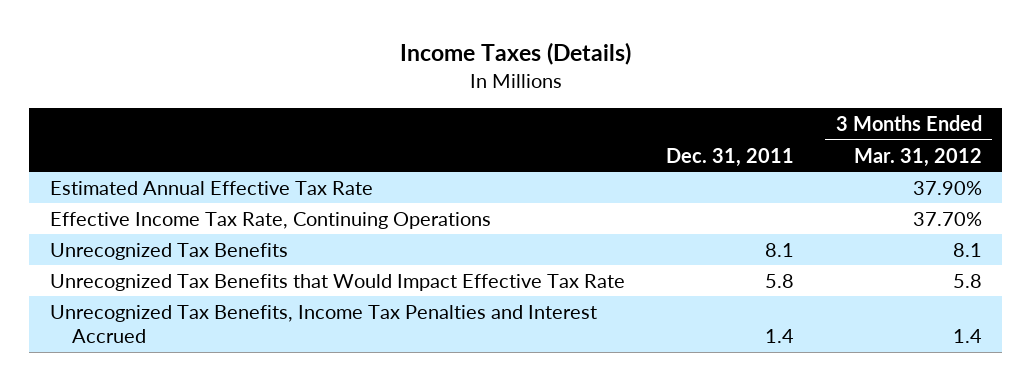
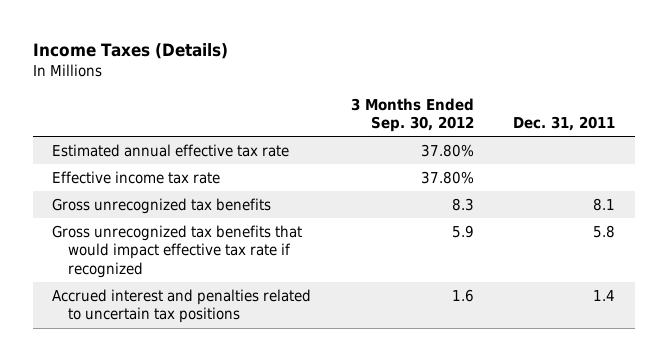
- | Dec. 31, 2011 | 3 Months Ended Mar. 31, 2012
+ | 3 Months Ended Sep. 30, 2012 | Dec. 31, 2011
- Estimated Annual Effective Tax Rate | | 37.90%
- Effective Income Tax Rate, Continuing Operations | | 37.70%
- Unrecognized Tax Benefits | 8.1 | 8.1
- Unrecognized Tax Benefits that Would Impact Effective Tax Rate | 5.8 | 5.8
- Unrecognized Tax Benefits, Income Tax Penalties and Interest Accrued | 1.4 | 1.4
+ Estimated annual effective tax rate | 37.80% |
+ Effective income tax rate | 37.80% |
+ Gross unrecognized tax benefits | 8.3 | 8.1
+ Gross unrecognized tax benefits that would impact effective tax rate if recognized | 5.9 | 5.8
+ Accrued interest and penalties related to uncertain tax positions | 1.6 | 1.4

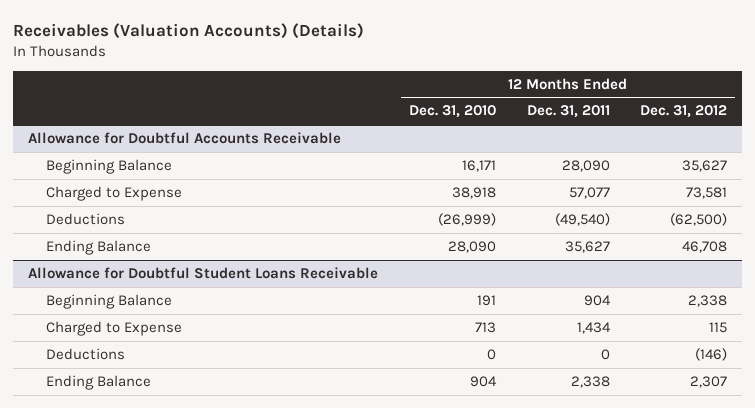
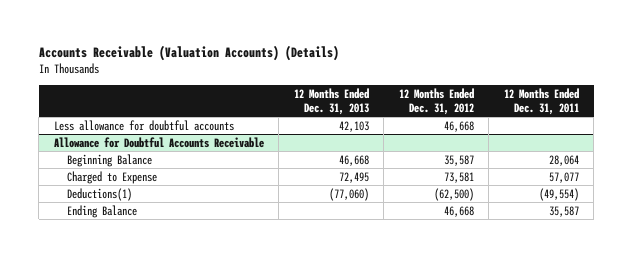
- Receivables (Valuation Accounts) (Details)
+ Accounts Receivable (Valuation Accounts) (Details)
- | 12 Months Ended Dec. 31, 2010 | 12 Months Ended Dec. 31, 2011 | 12 Months Ended Dec. 31, 2012
+ | 12 Months Ended Dec. 31, 2013 | 12 Months Ended Dec. 31, 2012 | 12 Months Ended Dec. 31, 2011
+ Less allowance for doubtful accounts | 42,103 | 46,668 |
@ Allowance for Doubtful Accounts Receivable
- Beginning Balance | 16,171 | 28,090 | 35,627
+ Beginning Balance | 46,668 | 35,587 | 28,064
- Deductions | (26,999) | (49,540) | (62,500)
- Ending Balance | 28,090 | 35,627 | 46,708
- Allowance for Doubtful Student Loans Receivable
- Beginning Balance | 191 | 904 | 2,338
- Charged to Expense | 713 | 1,434 | 115
- Deductions | 0 | 0 | (146)
- Ending Balance | 904 | 2,338 | 2,307
@ Allowance for Doubtful Accounts Receivable
+ Deductions(1) | (77,060) | (62,500) | (49,554)
+ Ending Balance | | 46,668 | 35,587

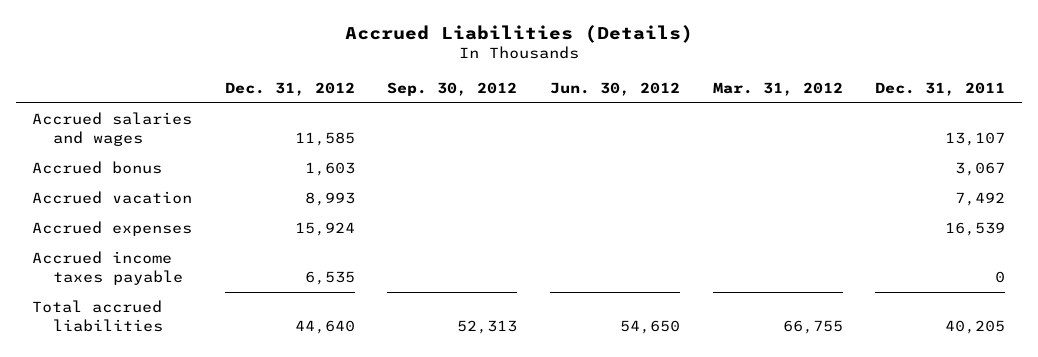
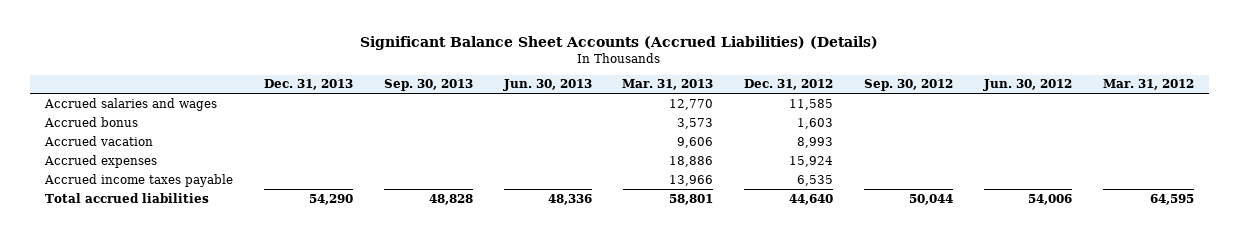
- Accrued Liabilities (Details)
+ Significant Balance Sheet Accounts (Accrued Liabilities) (Details)
- | Dec. 31, 2012 | Sep. 30, 2012 | Jun. 30, 2012 | Mar. 31, 2012 | Dec. 31, 2011
+ | Dec. 31, 2013 | Sep. 30, 2013 | Jun. 30, 2013 | Mar. 31, 2013 | Dec. 31, 2012 | Sep. 30, 2012 | Jun. 30, 2012 | Mar. 31, 2012
- Total accrued liabilities | 44,640 | 52,313 | 54,650 | 66,755 | 40,205
+ Total accrued liabilities | 54,290 | 48,828 | 48,336 | 58,801 | 44,640 | 50,044 | 54,006 | 64,595

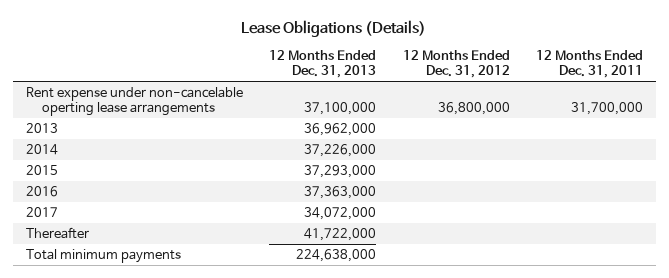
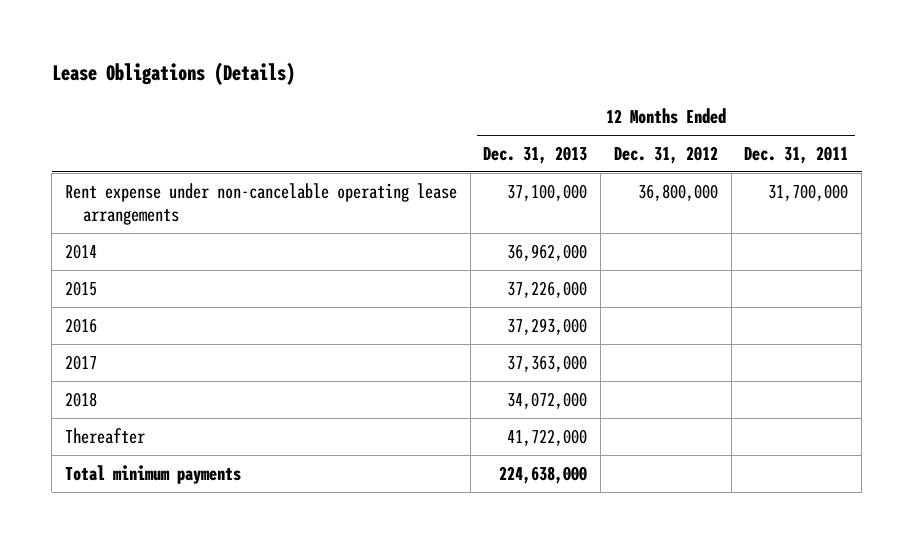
- Rent expense under non-cancelable operting lease arrangements | 37,100,000 | 36,800,000 | 31,700,000
- 2013 | 36,962,000 | |
- 2014 | 37,226,000 | |
- 2015 | 37,293,000 | |
- 2016 | 37,363,000 | |
- 2017 | 34,072,000 | |
+ Rent expense under non-cancelable operating lease arrangements | 37,100,000 | 36,800,000 | 31,700,000
+ 2014 | 36,962,000 | |
+ 2015 | 37,226,000 | |
+ 2016 | 37,293,000 | |
+ 2017 | 37,363,000 | |
+ 2018 | 34,072,000 | |

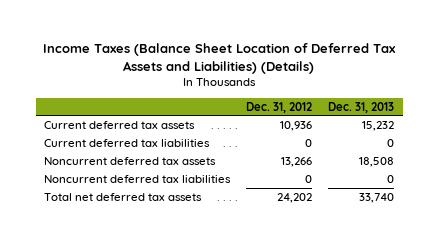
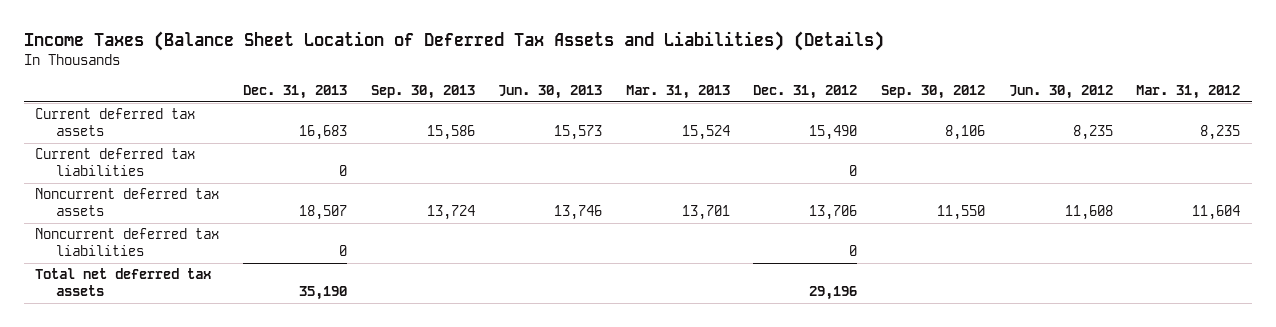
- | Dec. 31, 2012 | Dec. 31, 2013
+ | Dec. 31, 2013 | Sep. 30, 2013 | Jun. 30, 2013 | Mar. 31, 2013 | Dec. 31, 2012 | Sep. 30, 2012 | Jun. 30, 2012 | Mar. 31, 2012
- Current deferred tax assets | 10,936 | 15,232
+ Current deferred tax assets | 16,683 | 15,586 | 15,573 | 15,524 | 15,490 | 8,106 | 8,235 | 8,235
- Noncurrent deferred tax assets | 13,266 | 18,508
+ Noncurrent deferred tax assets | 18,507 | 13,724 | 13,746 | 13,701 | 13,706 | 11,550 | 11,608 | 11,604
- Total net deferred tax assets | 24,202 | 33,740
+ Total net deferred tax assets | 35,190 | | | | 29,196 | | |

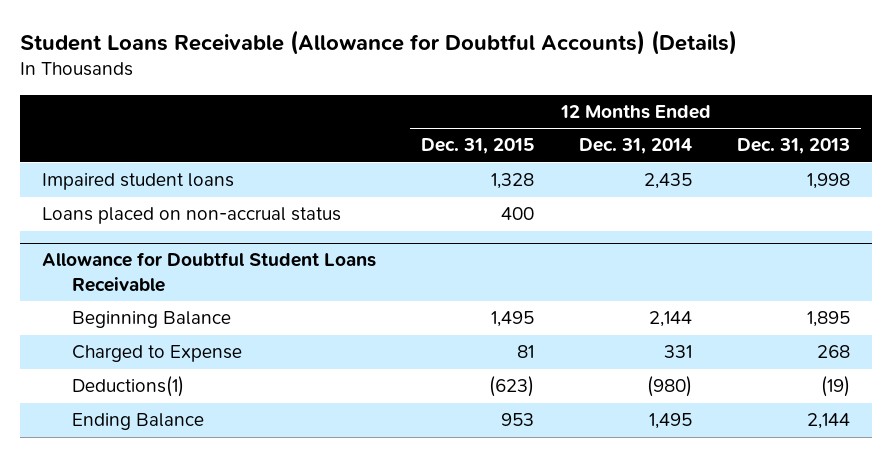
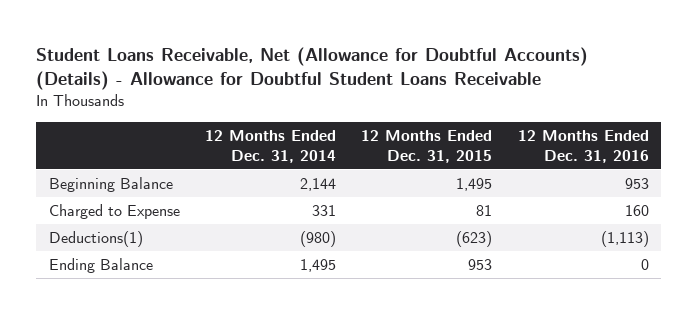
- Student Loans Receivable (Allowance for Doubtful Accounts) (Details)
+ Student Loans Receivable, Net (Allowance for Doubtful Accounts) (Details) - Allowance for Doubtful Student Loans Receivable
- | 12 Months Ended Dec. 31, 2015 | 12 Months Ended Dec. 31, 2014 | 12 Months Ended Dec. 31, 2013
+ | 12 Months Ended Dec. 31, 2014 | 12 Months Ended Dec. 31, 2015 | 12 Months Ended Dec. 31, 2016
- Impaired student loans | 1,328 | 2,435 | 1,998
- Loans placed on non-accrual status | 400 | |
- Allowance for Doubtful Student Loans Receivable

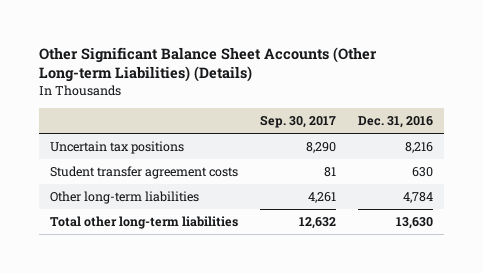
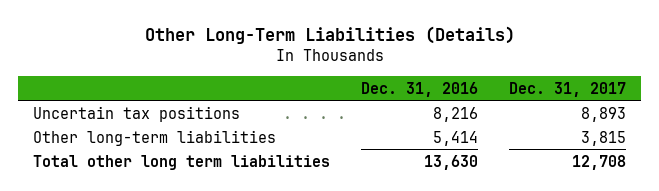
- Other Significant Balance Sheet Accounts (Other Long-term Liabilities) (Details)
+ Other Long-Term Liabilities (Details)
- | Sep. 30, 2017 | Dec. 31, 2016
+ | Dec. 31, 2016 | Dec. 31, 2017
- Student transfer agreement costs | 81 | 630
- Other long-term liabilities | 4,261 | 4,784
- Total other long-term liabilities | 12,632 | 13,630
+ Other long-term liabilities | 5,414 | 3,815
+ Total other long term liabilities | 13,630 | 12,708

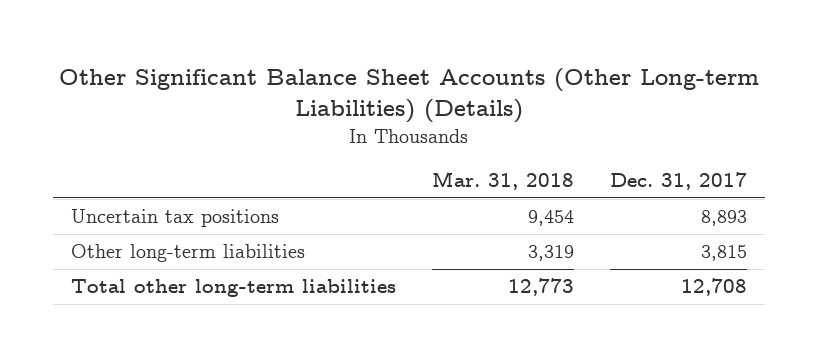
- Other Long-Term Liabilities (Details)
+ Other Significant Balance Sheet Accounts (Other Long-term Liabilities) (Details)
- | Dec. 31, 2016 | Dec. 31, 2017
+ | Mar. 31, 2018 | Dec. 31, 2017
- Total other long term liabilities | 13,630 | 12,708
+ Total other long-term liabilities | 12,773 | 12,708

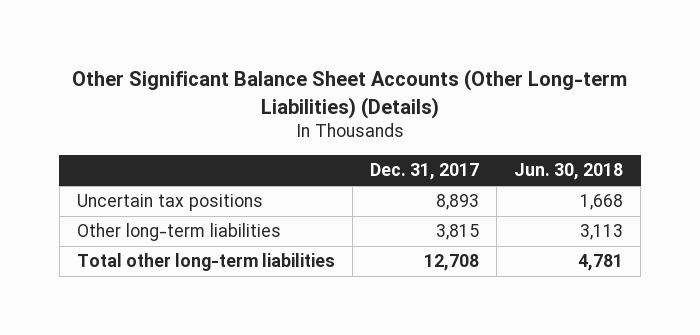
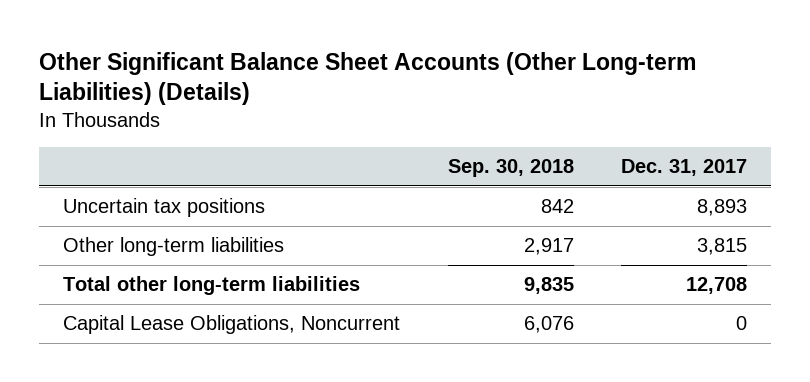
- | Dec. 31, 2017 | Jun. 30, 2018
+ | Sep. 30, 2018 | Dec. 31, 2017
+ Capital Lease Obligations, Noncurrent | 6,076 | 0

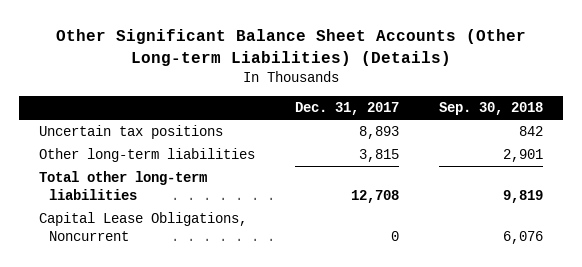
- | Sep. 30, 2018 | Dec. 31, 2017
+ | Dec. 31, 2017 | Sep. 30, 2018
- Other long-term liabilities | 2,917 | 3,815
- Total other long-term liabilities | 9,835 | 12,708
+ Other long-term liabilities | 3,815 | 2,901
+ Total other long-term liabilities | 12,708 | 9,819

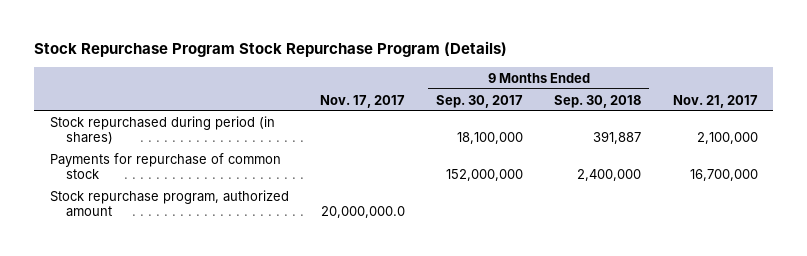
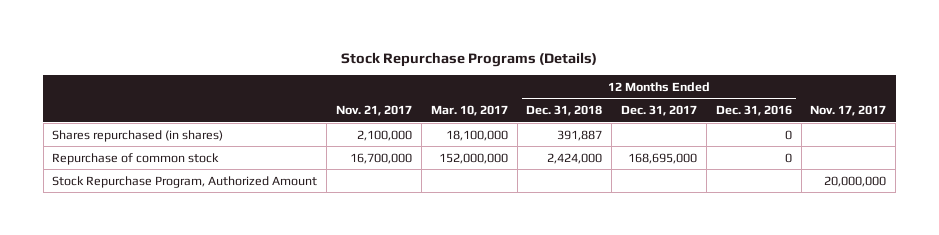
- Stock Repurchase Program Stock Repurchase Program (Details)
+ Stock Repurchase Programs (Details)
- | Nov. 17, 2017 | 9 Months Ended Sep. 30, 2017 | 9 Months Ended Sep. 30, 2018 | Nov. 21, 2017
+ | Nov. 21, 2017 | Mar. 10, 2017 | 12 Months Ended Dec. 31, 2018 | 12 Months Ended Dec. 31, 2017 | 12 Months Ended Dec. 31, 2016 | Nov. 17, 2017
- Stock repurchased during period (in shares) | | 18,100,000 | 391,887 | 2,100,000
- Payments for repurchase of common stock | | 152,000,000 | 2,400,000 | 16,700,000
- Stock repurchase program, authorized amount | 20,000,000.0 | | |
+ Shares repurchased (in shares) | 2,100,000 | 18,100,000 | 391,887 | | 0 |
+ Repurchase of common stock | 16,700,000 | 152,000,000 | 2,424,000 | 168,695,000 | 0 |
+ Stock Repurchase Program, Authorized Amount | | | | | | 20,000,000

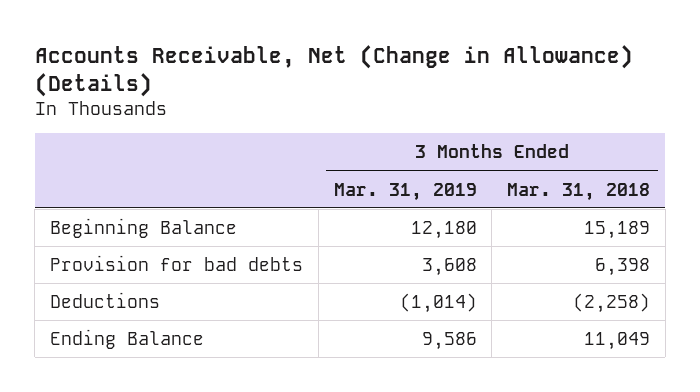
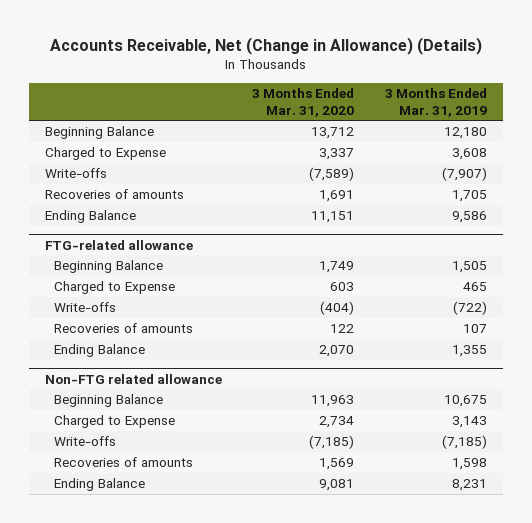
- | 3 Months Ended Mar. 31, 2019 | 3 Months Ended Mar. 31, 2018
+ | 3 Months Ended Mar. 31, 2020 | 3 Months Ended Mar. 31, 2019
- Provision for bad debts | 3,608 | 6,398
- Deductions | (1,014) | (2,258)
+ Charged to Expense | 3,337 | 3,608
+ Write-offs | (7,589) | (7,907)
+ Recoveries of amounts | 1,691 | 1,705
+ FTG-related allowance
+ Beginning Balance | 1,749 | 1,505
+ Charged to Expense | 603 | 465
+ Write-offs | (404) | (722)
+ Recoveries of amounts | 122 | 107
+ Ending Balance | 2,070 | 1,355
+ Non-FTG related allowance
+ Beginning Balance | 11,963 | 10,675
+ Charged to Expense | 2,734 | 3,143
+ Write-offs | (7,185) | (7,185)
+ Recoveries of amounts | 1,569 | 1,598
+ Ending Balance | 9,081 | 8,231

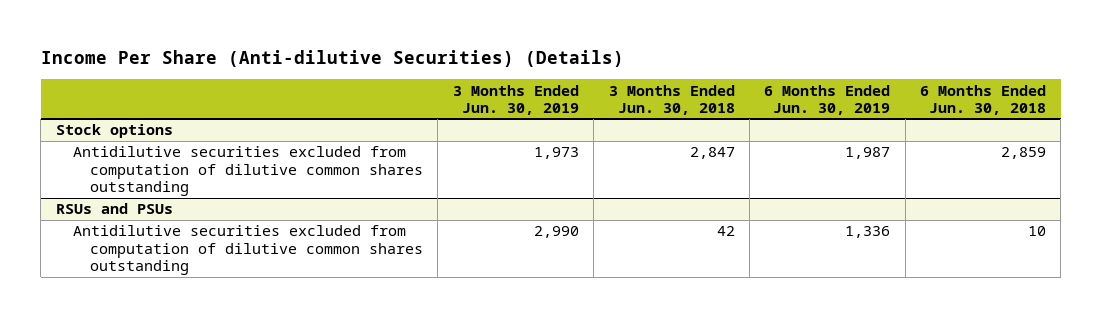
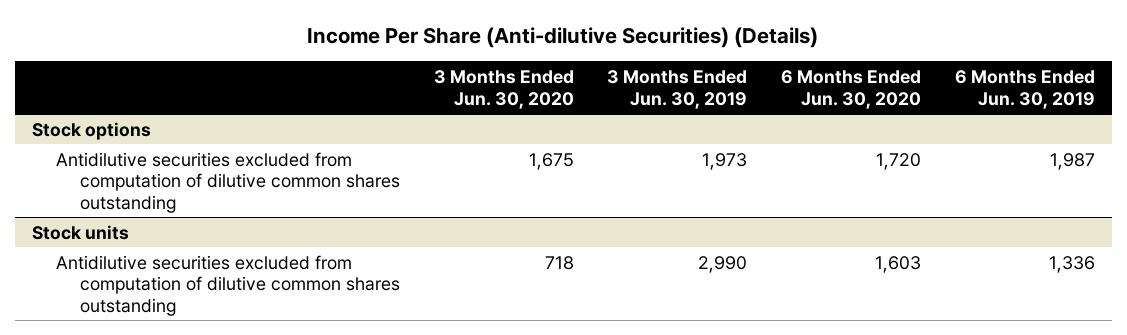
- | 3 Months Ended Jun. 30, 2019 | 3 Months Ended Jun. 30, 2018 | 6 Months Ended Jun. 30, 2019 | 6 Months Ended Jun. 30, 2018
+ | 3 Months Ended Jun. 30, 2020 | 3 Months Ended Jun. 30, 2019 | 6 Months Ended Jun. 30, 2020 | 6 Months Ended Jun. 30, 2019
- RSUs and PSUs
+ Stock units

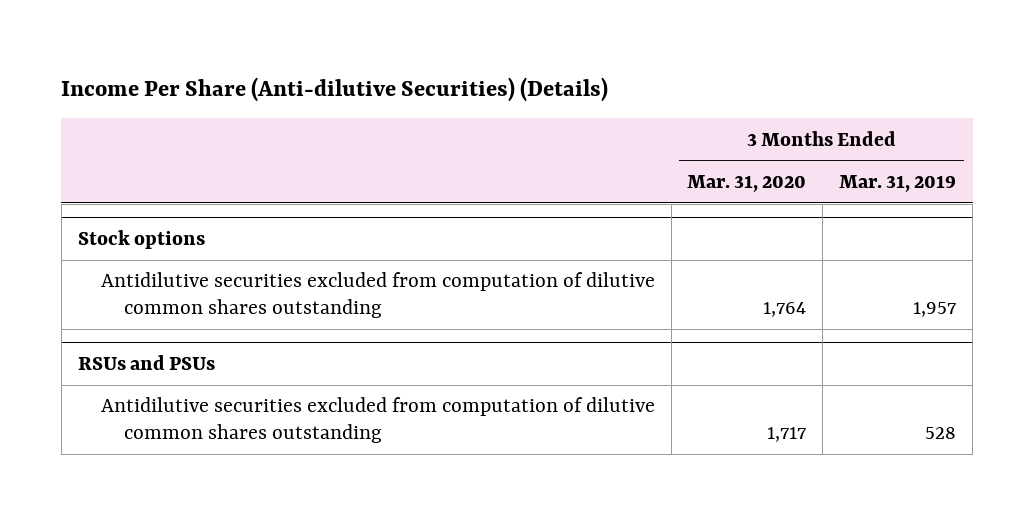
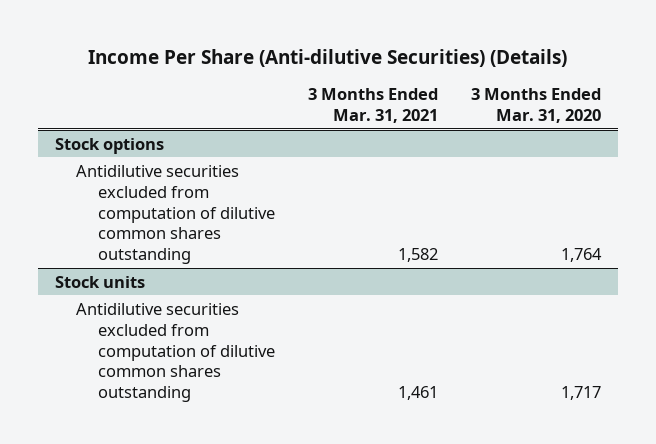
- | 3 Months Ended Mar. 31, 2020 | 3 Months Ended Mar. 31, 2019
+ | 3 Months Ended Mar. 31, 2021 | 3 Months Ended Mar. 31, 2020
- RSUs and PSUs
+ Stock units

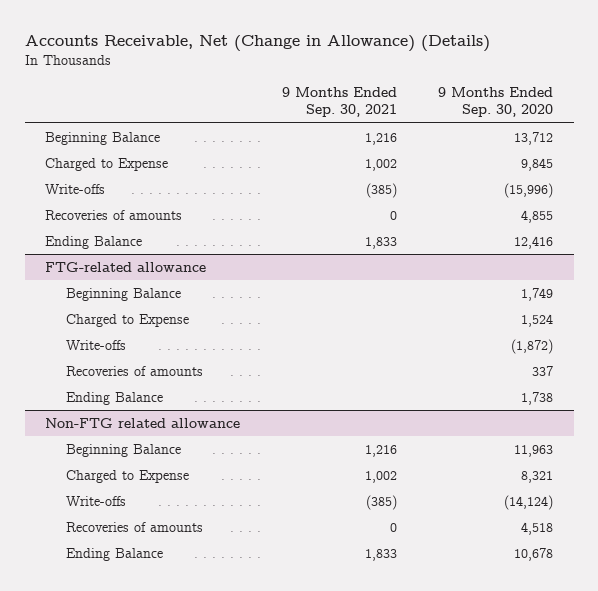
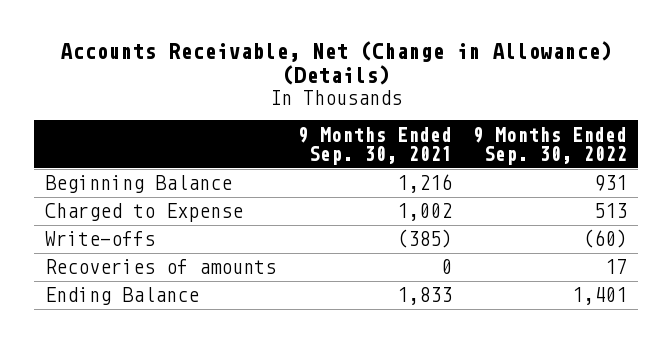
- | 9 Months Ended Sep. 30, 2021 | 9 Months Ended Sep. 30, 2020
+ | 9 Months Ended Sep. 30, 2021 | 9 Months Ended Sep. 30, 2022
- FTG-related allowance
- Beginning Balance | | 1,749
- Charged to Expense | | 1,524
- Write-offs | | (1,872)
- Recoveries of amounts | | 337
- Ending Balance | | 1,738
- Non-FTG related allowance
- Beginning Balance | 1,216 | 11,963
- Charged to Expense | 1,002 | 8,321
- Write-offs | (385) | (14,124)
- Recoveries of amounts | 0 | 4,518
- Ending Balance | 1,833 | 10,678

